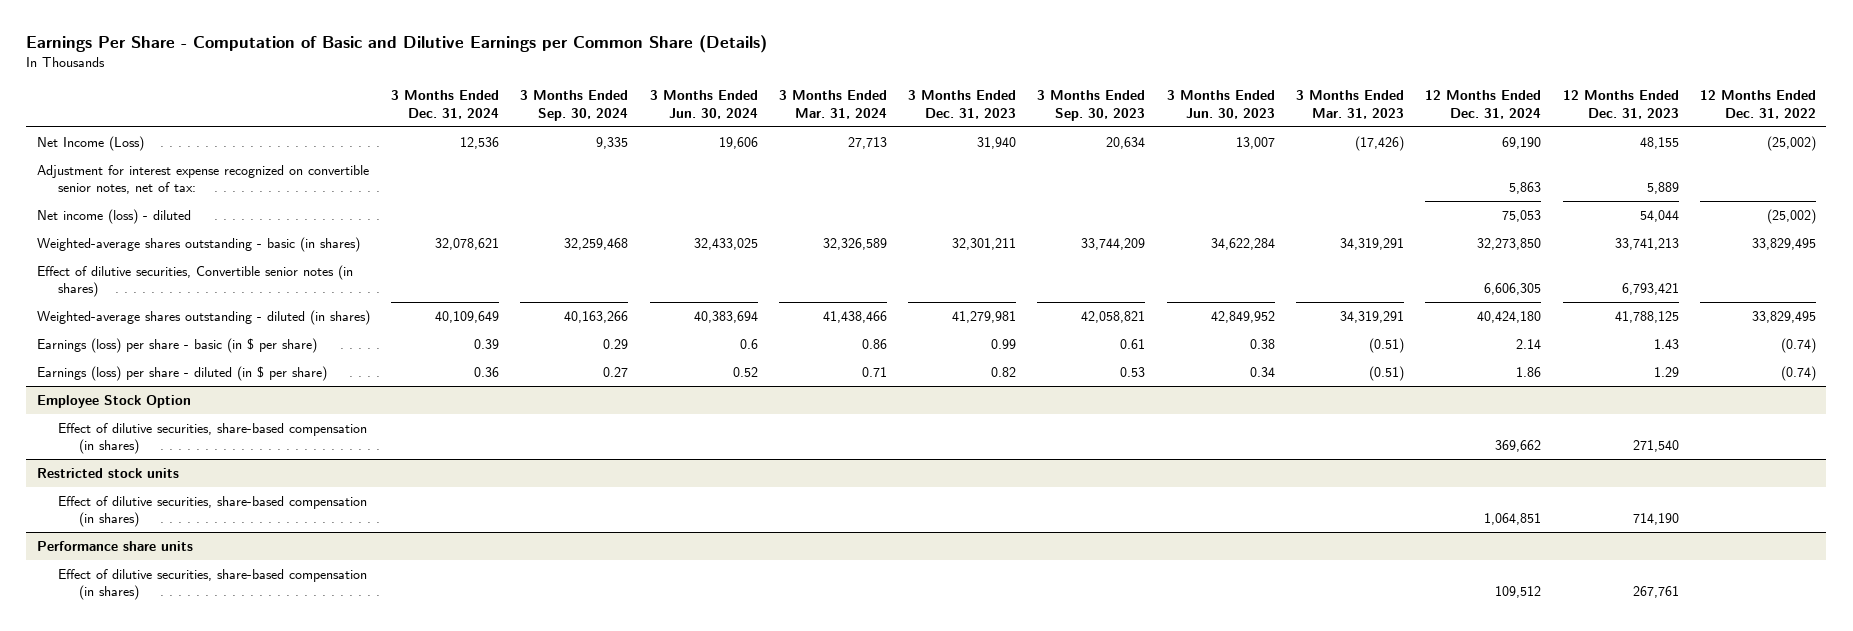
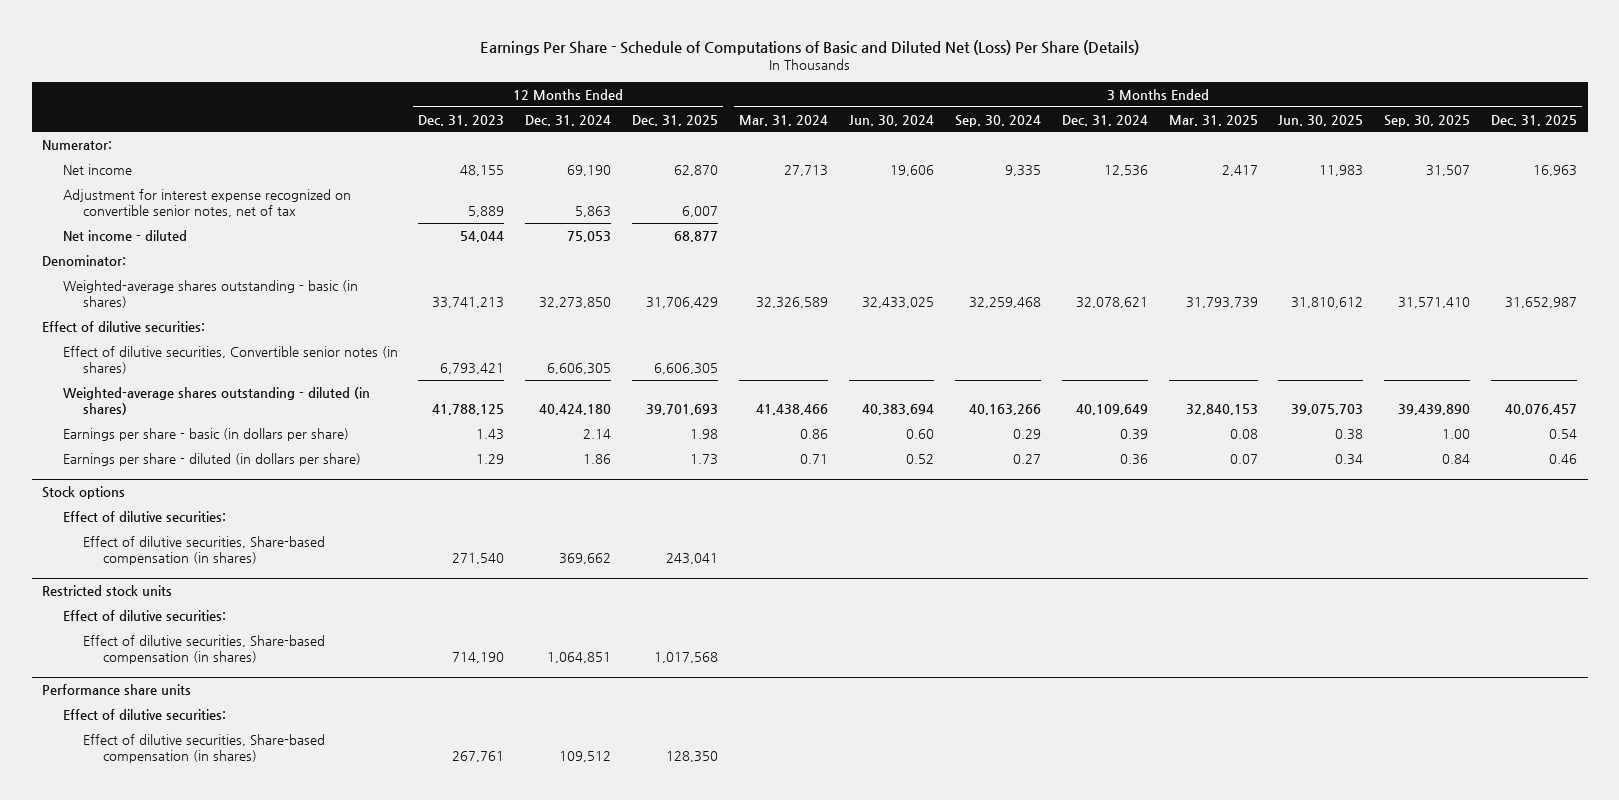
- Earnings Per Share - Computation of Basic and Dilutive Earnings per Common Share (Details)
+ Earnings Per Share - Schedule of Computations of Basic and Diluted Net (Loss) Per Share (Details)
- | 3 Months Ended Dec. 31, 2024 | 3 Months Ended Sep. 30, 2024 | 3 Months Ended Jun. 30, 2024 | 3 Months Ended Mar. 31, 2024 | 3 Months Ended Dec. 31, 2023 | 3 Months Ended Sep. 30, 2023 | 3 Months Ended Jun. 30, 2023 | 3 Months Ended Mar. 31, 2023 | 12 Months Ended Dec. 31, 2024 | 12 Months Ended Dec. 31, 2023 | 12 Months Ended Dec. 31, 2022
+ | 12 Months Ended Dec. 31, 2023 | 12 Months Ended Dec. 31, 2024 | 12 Months Ended Dec. 31, 2025 | 3 Months Ended Mar. 31, 2024 | 3 Months Ended Jun. 30, 2024 | 3 Months Ended Sep. 30, 2024 | 3 Months Ended Dec. 31, 2024 | 3 Months Ended Mar. 31, 2025 | 3 Months Ended Jun. 30, 2025 | 3 Months Ended Sep. 30, 2025 | 3 Months Ended Dec. 31, 2025
- Net Income (Loss) | 12,536 | 9,335 | 19,606 | 27,713 | 31,940 | 20,634 | 13,007 | (17,426) | 69,190 | 48,155 | (25,002)
- Adjustment for interest expense recognized on convertible senior notes, net of tax: | | | | | | | | | 5,863 | 5,889 |
- Net income (loss) - diluted | | | | | | | | | 75,053 | 54,044 | (25,002)
+ Numerator:
+ Net income | 48,155 | 69,190 | 62,870 | 27,713 | 19,606 | 9,335 | 12,536 | 2,417 | 11,983 | 31,507 | 16,963
+ Adjustment for interest expense recognized on convertible senior notes, net of tax | 5,889 | 5,863 | 6,007 | | | | | | | |
+ Net income - diluted | 54,044 | 75,053 | 68,877 | | | | | | | |
+ Denominator:
+ Effect of dilutive securities:
- Earnings (loss) per share - basic (in $ per share) | 0.39 | 0.29 | 0.6 | 0.86 | 0.99 | 0.61 | 0.38 | (0.51) | 2.14 | 1.43 | (0.74)
- Earnings (loss) per share - diluted (in $ per share) | 0.36 | 0.27 | 0.52 | 0.71 | 0.82 | 0.53 | 0.34 | (0.51) | 1.86 | 1.29 | (0.74)
- Employee Stock Option
- Effect of dilutive securities, share-based compensation (in shares) | | | | | | | | | 369,662 | 271,540 |
+ Earnings per share - basic (in dollars per share) | 1.43 | 2.14 | 1.98 | 0.86 | 0.60 | 0.29 | 0.39 | 0.08 | 0.38 | 1.00 | 0.54
+ Earnings per share - diluted (in dollars per share) | 1.29 | 1.86 | 1.73 | 0.71 | 0.52 | 0.27 | 0.36 | 0.07 | 0.34 | 0.84 | 0.46
+ Stock options
+ Effect of dilutive securities:
+ Effect of dilutive securities, Share-based compensation (in shares) | 271,540 | 369,662 | 243,041 | | | | | | | |
@ Restricted stock units
- Effect of dilutive securities, share-based compensation (in shares) | | | | | | | | | 1,064,851 | 714,190 |
+ Effect of dilutive securities:
+ Effect of dilutive securities, Share-based compensation (in shares) | 714,190 | 1,064,851 | 1,017,568 | | | | | | | |
@ Performance share units
- Effect of dilutive securities, share-based compensation (in shares) | | | | | | | | | 109,512 | 267,761 |
+ Effect of dilutive securities:
+ Effect of dilutive securities, Share-based compensation (in shares) | 267,761 | 109,512 | 128,350 | | | | | | | |

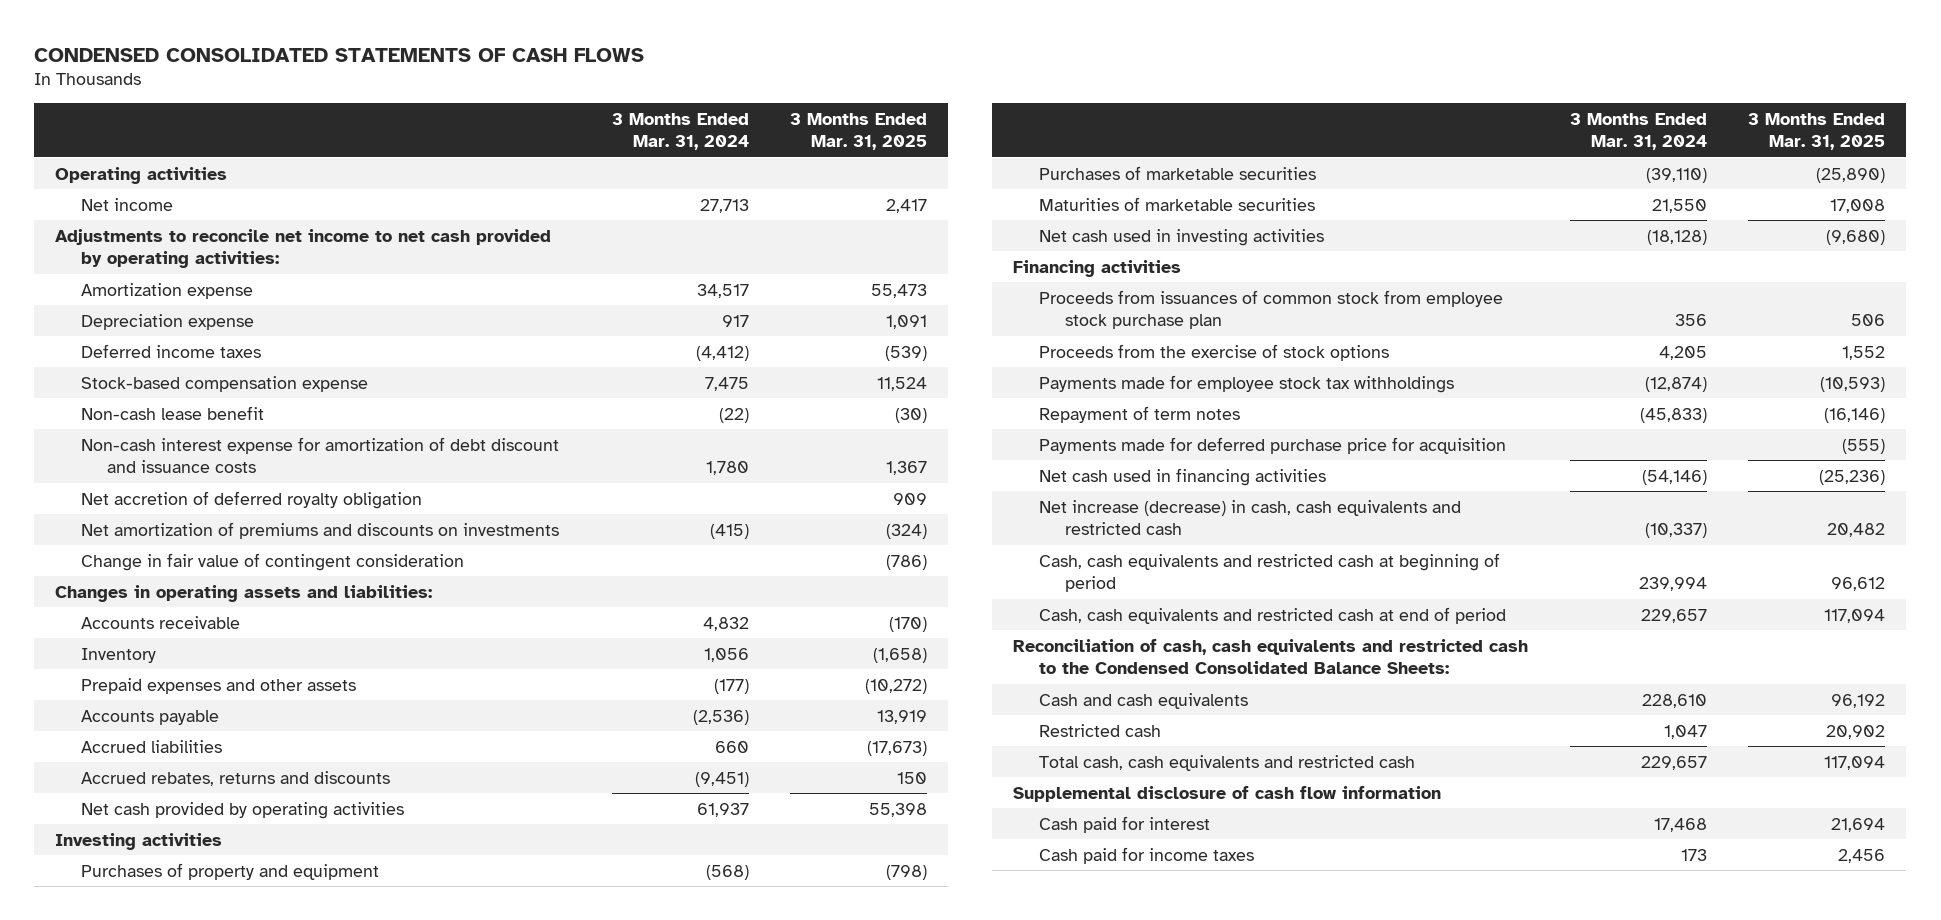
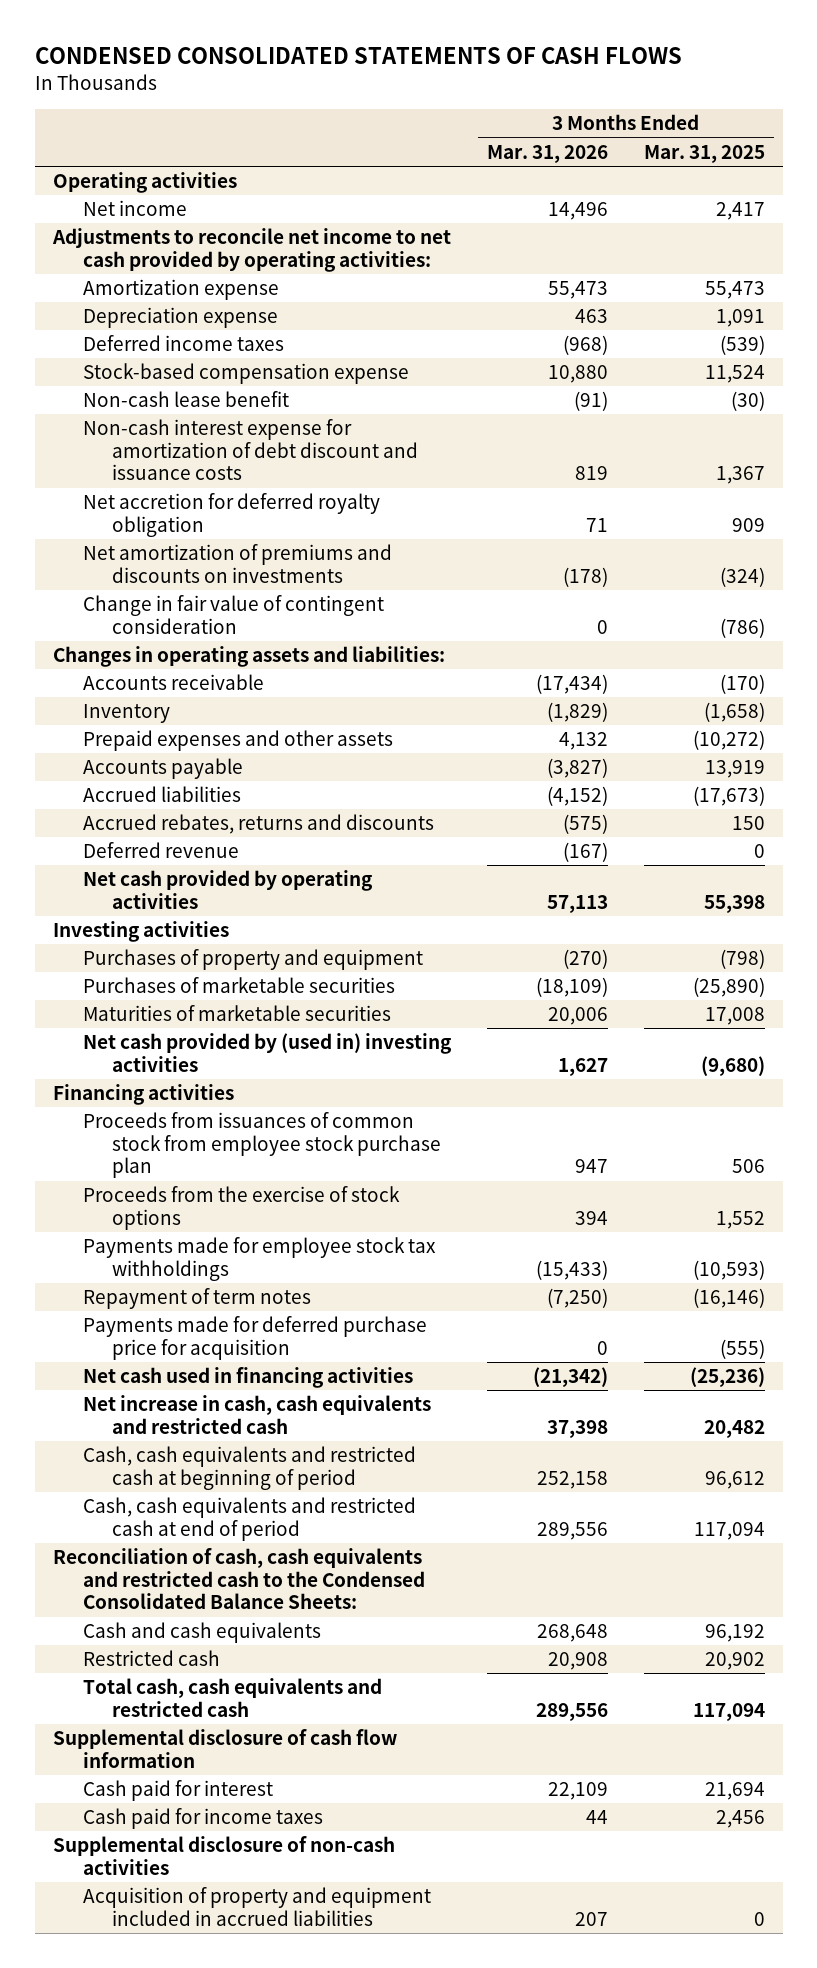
- | 3 Months Ended Mar. 31, 2024 | 3 Months Ended Mar. 31, 2025
+ | 3 Months Ended Mar. 31, 2026 | 3 Months Ended Mar. 31, 2025
- Net accretion of deferred royalty obligation | | 909
+ Net accretion for deferred royalty obligation | 71 | 909
+ Deferred revenue | (167) | 0
- Net cash used in investing activities | (18,128) | (9,680)
+ Net cash provided by (used in) investing activities | 1,627 | (9,680)
- Net increase (decrease) in cash, cash equivalents and restricted cash | (10,337) | 20,482
+ Net increase in cash, cash equivalents and restricted cash | 37,398 | 20,482
+ Supplemental disclosure of non-cash activities
+ Acquisition of property and equipment included in accrued liabilities | 207 | 0

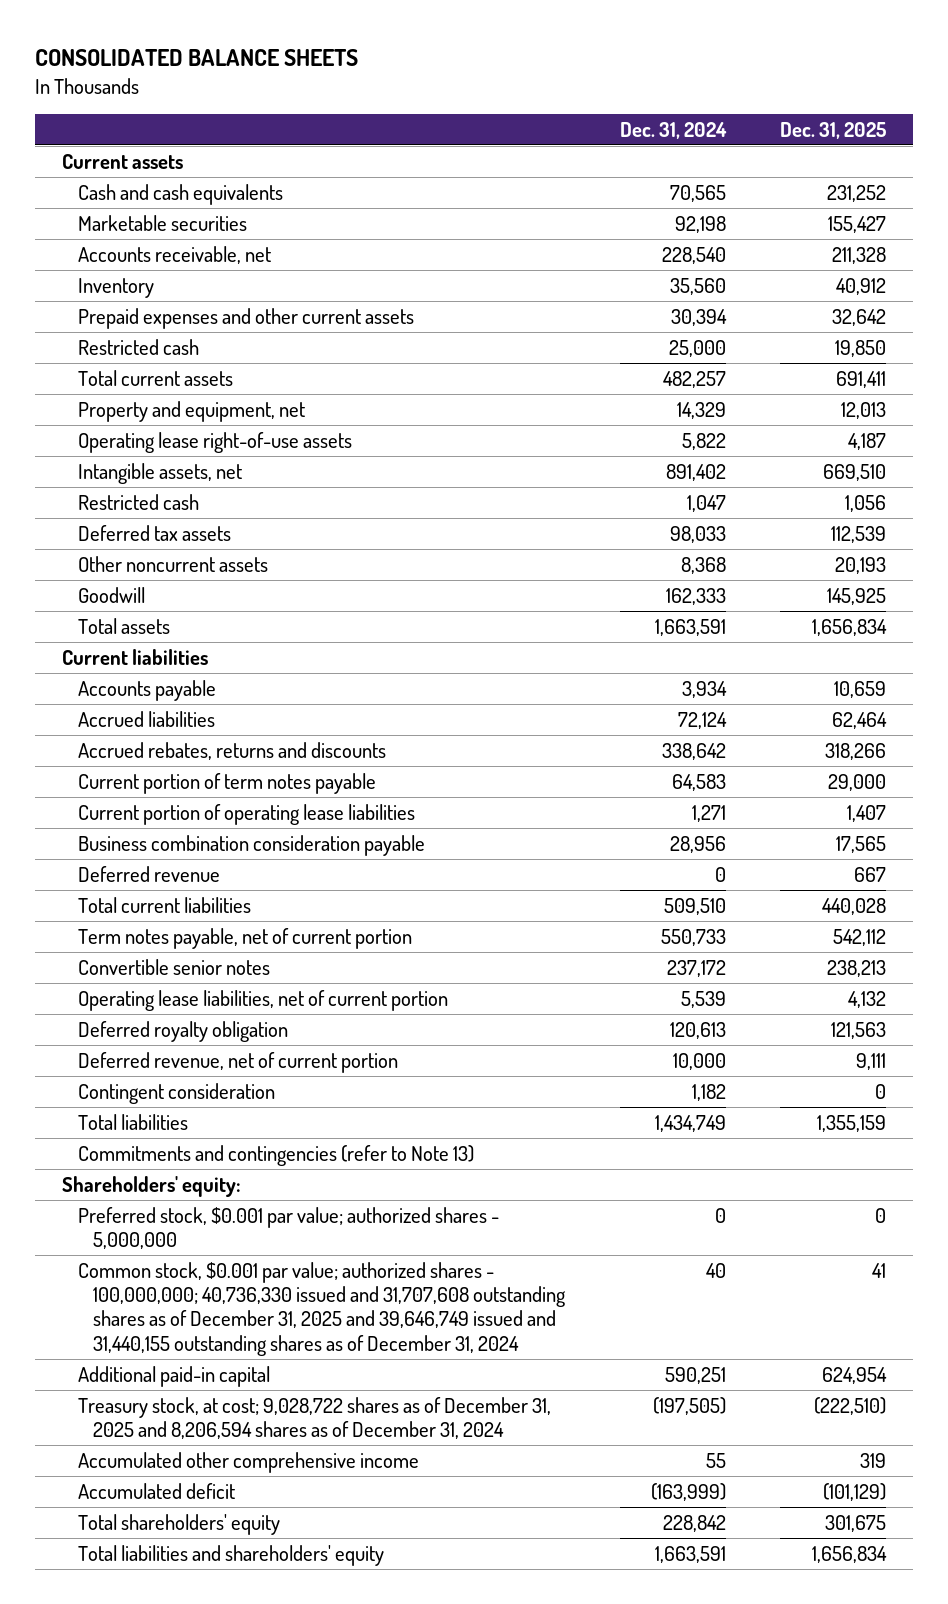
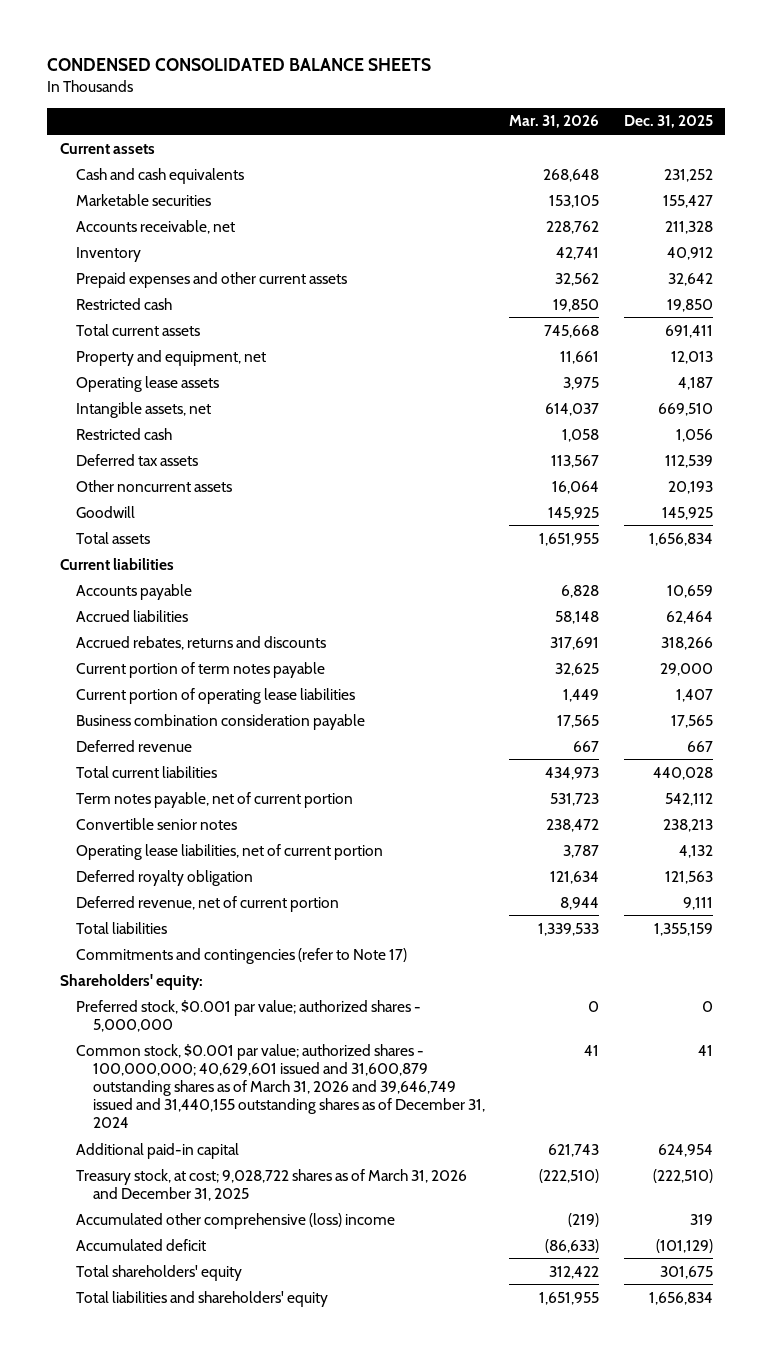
- CONSOLIDATED BALANCE SHEETS
+ CONDENSED CONSOLIDATED BALANCE SHEETS
- | Dec. 31, 2024 | Dec. 31, 2025
+ | Mar. 31, 2026 | Dec. 31, 2025
- Operating lease right-of-use assets | 5,822 | 4,187
+ Operating lease assets | 3,975 | 4,187
- Contingent consideration | 1,182 | 0
- Commitments and contingencies (refer to Note 13)
+ Commitments and contingencies (refer to Note 17)
- Common stock, $0.001 par value; authorized shares - 100,000,000; 40,736,330 issued and 31,707,608 outstanding shares as of December 31, 2025 and 39,646,749 issued and 31,440,155 outstanding shares as of December 31, 2024 | 40 | 41
+ Common stock, $0.001 par value; authorized shares - 100,000,000; 40,629,601 issued and 31,600,879 outstanding shares as of March 31, 2026 and 39,646,749 issued and 31,440,155 outstanding shares as of December 31, 2024 | 41 | 41
- Treasury stock, at cost; 9,028,722 shares as of December 31, 2025 and 8,206,594 shares as of December 31, 2024 | (197,505) | (222,510)
- Accumulated other comprehensive income | 55 | 319
+ Treasury stock, at cost; 9,028,722 shares as of March 31, 2026 and December 31, 2025 | (222,510) | (222,510)
+ Accumulated other comprehensive (loss) income | (219) | 319

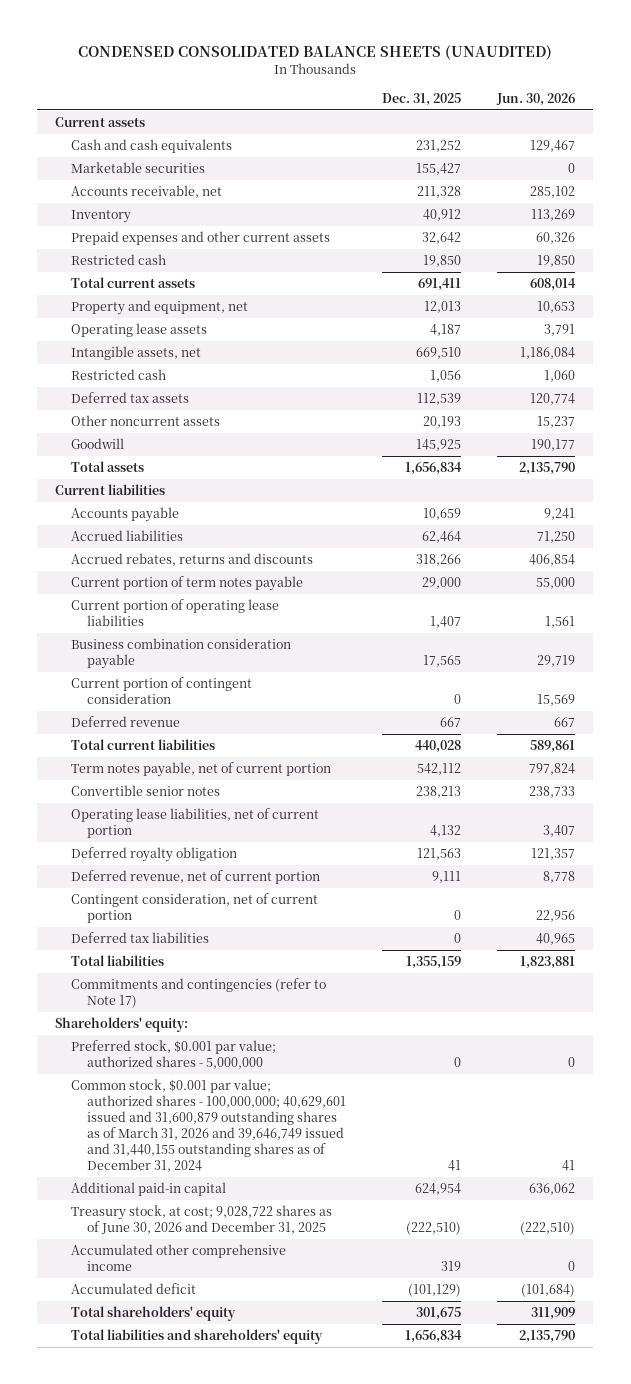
- CONDENSED CONSOLIDATED BALANCE SHEETS
+ CONDENSED CONSOLIDATED BALANCE SHEETS (UNAUDITED)
- | Mar. 31, 2026 | Dec. 31, 2025
+ | Dec. 31, 2025 | Jun. 30, 2026
+ Current portion of contingent consideration | 0 | 15,569
+ Contingent consideration, net of current portion | 0 | 22,956
+ Deferred tax liabilities | 0 | 40,965
- Treasury stock, at cost; 9,028,722 shares as of March 31, 2026 and December 31, 2025 | (222,510) | (222,510)
- Accumulated other comprehensive (loss) income | (219) | 319
+ Treasury stock, at cost; 9,028,722 shares as of June 30, 2026 and December 31, 2025 | (222,510) | (222,510)
+ Accumulated other comprehensive income | 319 | 0

